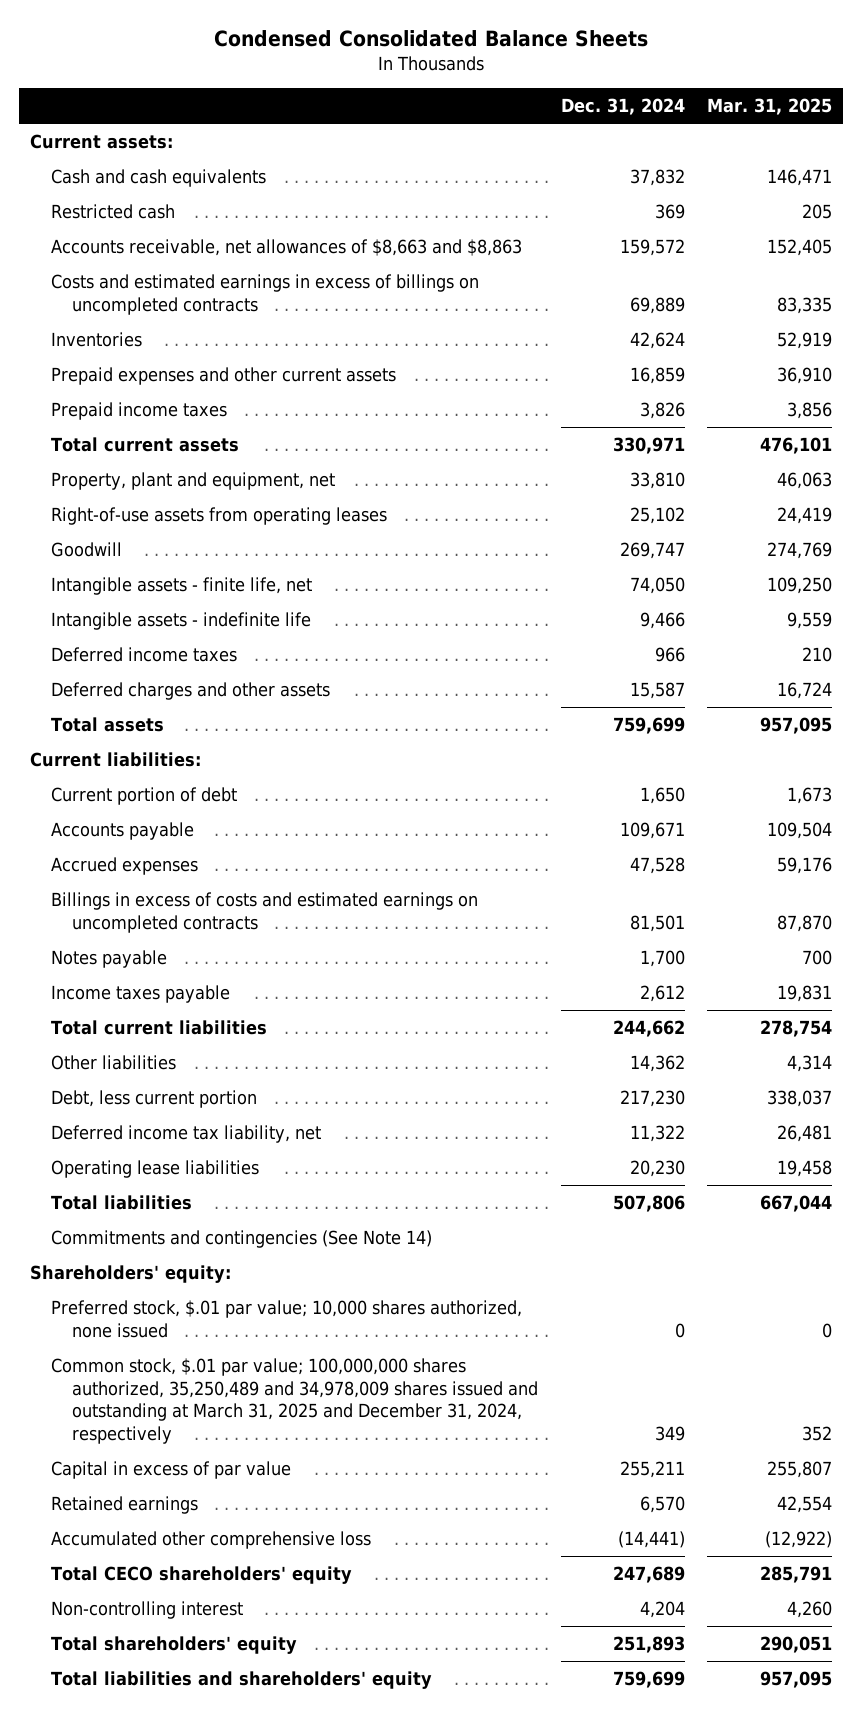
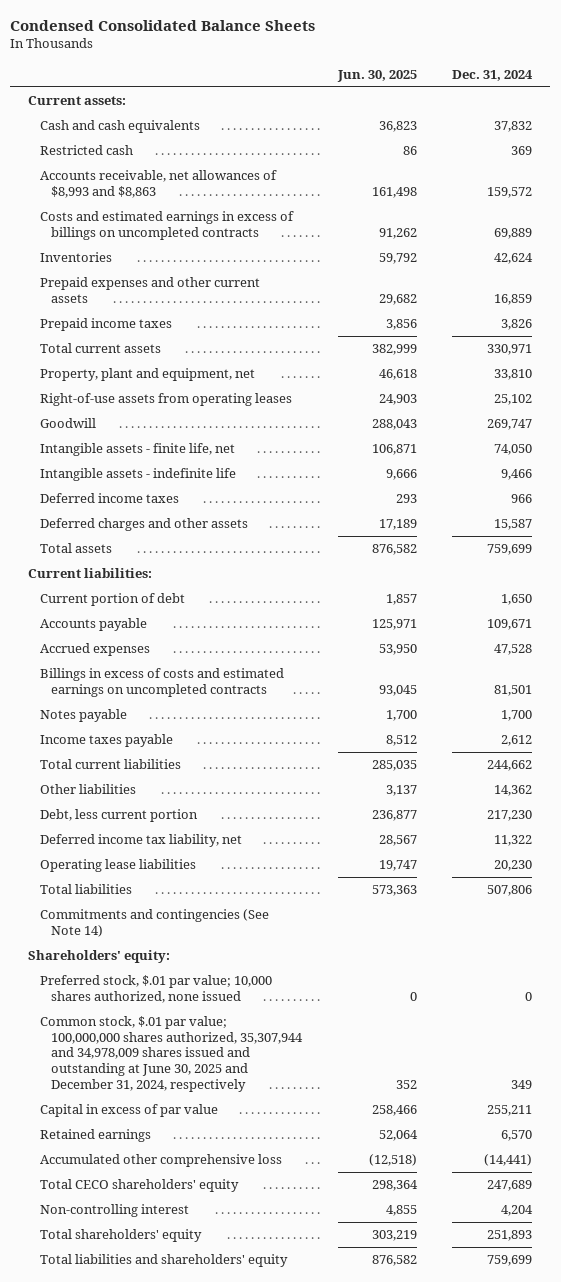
- | Dec. 31, 2024 | Mar. 31, 2025
+ | Jun. 30, 2025 | Dec. 31, 2024
- Accounts receivable, net allowances of $8,663 and $8,863 | 159,572 | 152,405
+ Accounts receivable, net allowances of $8,993 and $8,863 | 161,498 | 159,572
- Common stock, $.01 par value; 100,000,000 shares authorized, 35,250,489 and 34,978,009 shares issued and outstanding at March 31, 2025 and December 31, 2024, respectively | 349 | 352
+ Common stock, $.01 par value; 100,000,000 shares authorized, 35,307,944 and 34,978,009 shares issued and outstanding at June 30, 2025 and December 31, 2024, respectively | 352 | 349

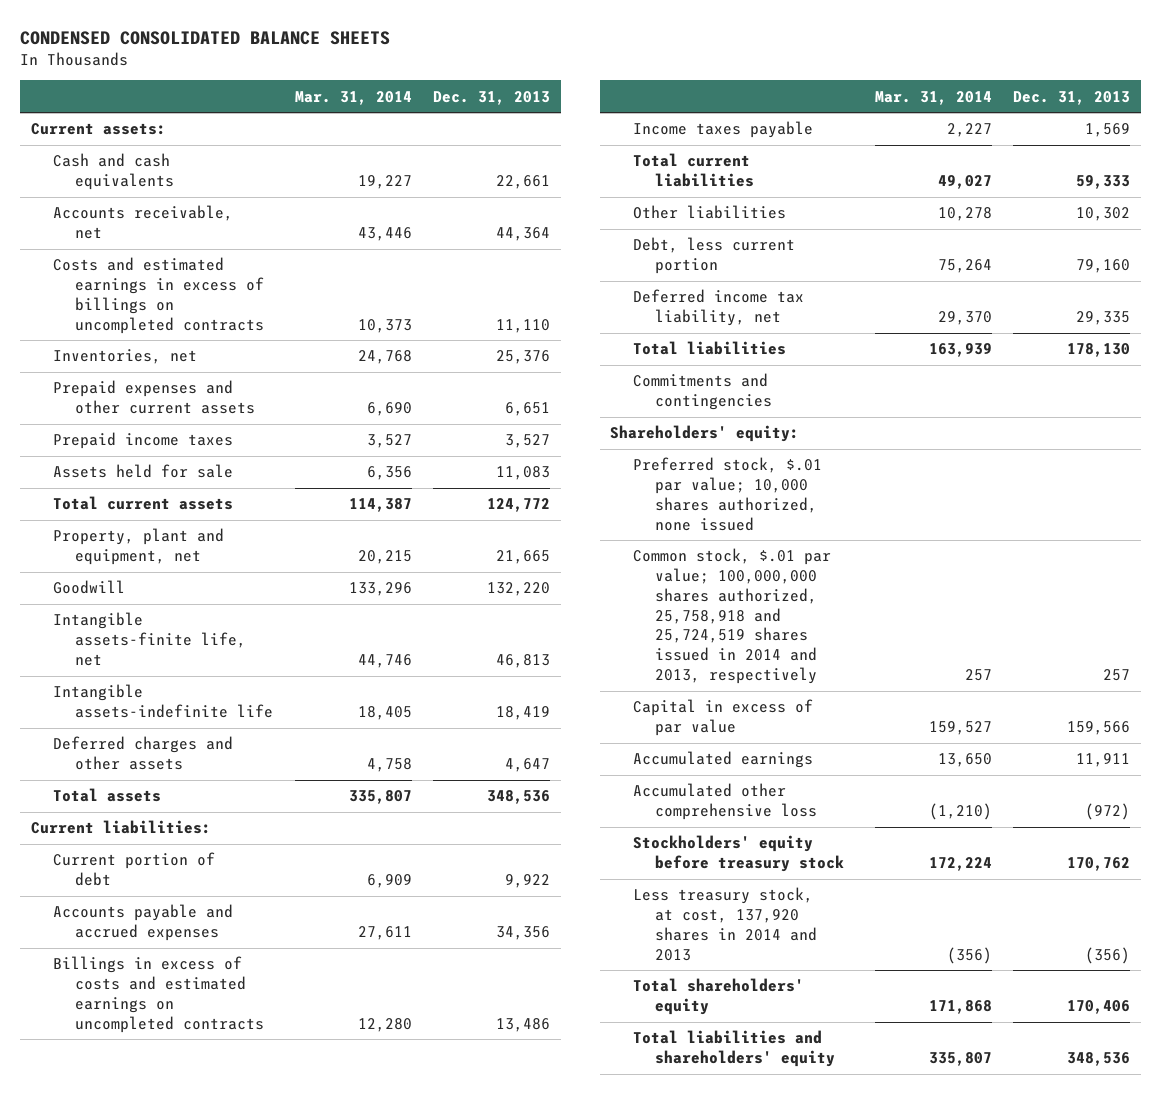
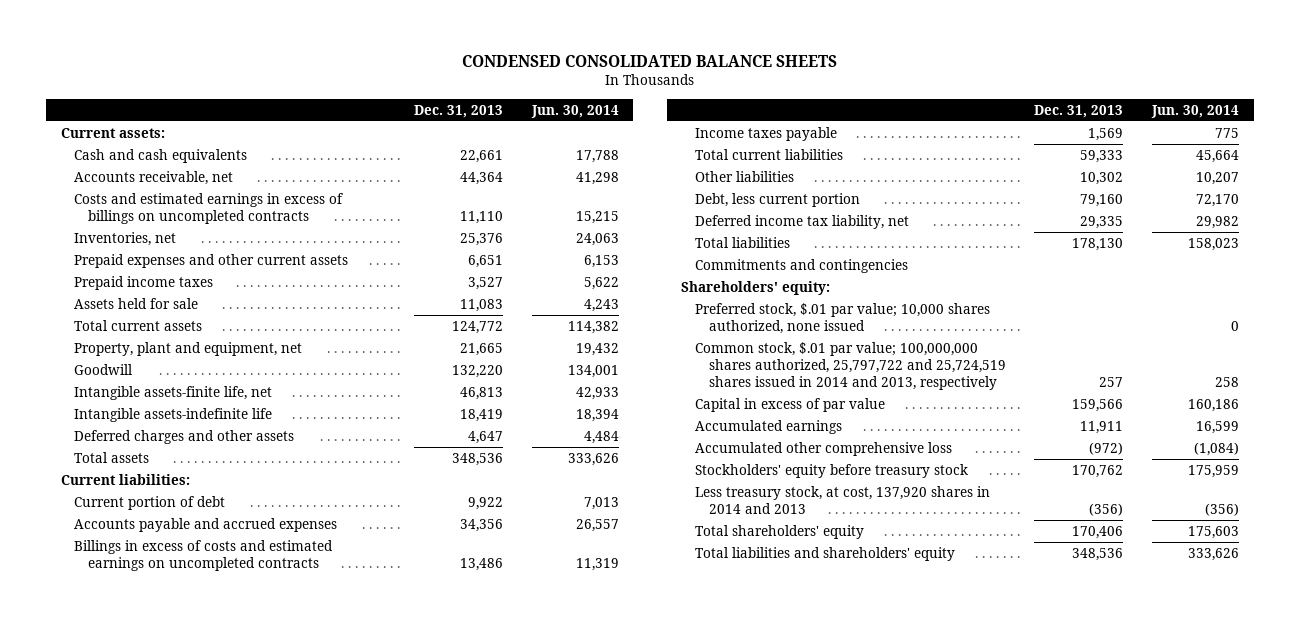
- | Mar. 31, 2014 | Dec. 31, 2013
+ | Dec. 31, 2013 | Jun. 30, 2014
- Common stock, $.01 par value; 100,000,000 shares authorized, 25,758,918 and 25,724,519 shares issued in 2014 and 2013, respectively | 257 | 257
+ Common stock, $.01 par value; 100,000,000 shares authorized, 25,797,722 and 25,724,519 shares issued in 2014 and 2013, respectively | 257 | 258

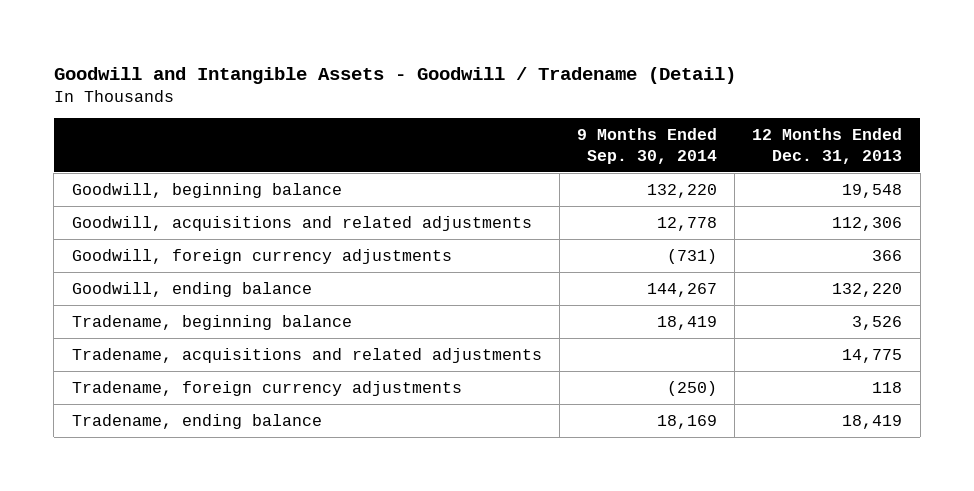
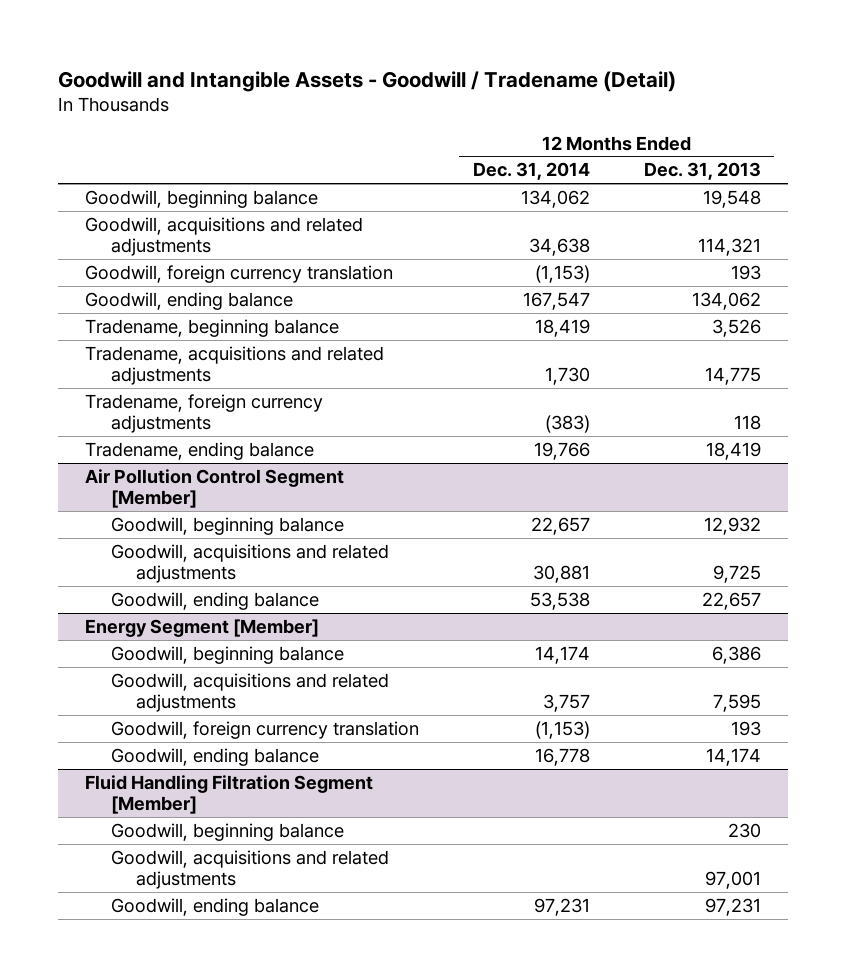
- | 9 Months Ended Sep. 30, 2014 | 12 Months Ended Dec. 31, 2013
+ | 12 Months Ended Dec. 31, 2014 | 12 Months Ended Dec. 31, 2013
- Goodwill, acquisitions and related adjustments | 12,778 | 112,306
- Goodwill, foreign currency adjustments | (731) | 366
- Goodwill, ending balance | 144,267 | 132,220
+ Goodwill, acquisitions and related adjustments | 34,638 | 114,321
+ Goodwill, foreign currency translation | (1,153) | 193
+ Goodwill, ending balance | 167,547 | 134,062
+ Air Pollution Control Segment [Member]
+ Goodwill, beginning balance | 22,657 | 12,932
+ Goodwill, acquisitions and related adjustments | 30,881 | 9,725
+ Goodwill, ending balance | 53,538 | 22,657
+ Energy Segment [Member]
+ Goodwill, beginning balance | 14,174 | 6,386
+ Goodwill, acquisitions and related adjustments | 3,757 | 7,595
+ Goodwill, foreign currency translation | (1,153) | 193
+ Goodwill, ending balance | 16,778 | 14,174
+ Fluid Handling Filtration Segment [Member]
+ Goodwill, beginning balance | | 230
+ Goodwill, acquisitions and related adjustments | | 97,001
+ Goodwill, ending balance | 97,231 | 97,231

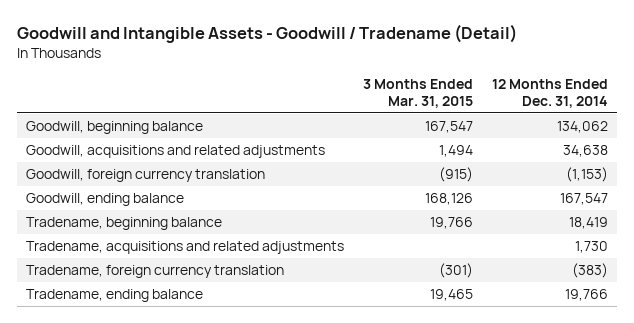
- | 12 Months Ended Dec. 31, 2014 | 12 Months Ended Dec. 31, 2013
+ | 3 Months Ended Mar. 31, 2015 | 12 Months Ended Dec. 31, 2014
- Tradename, foreign currency adjustments | (383) | 118
+ Tradename, foreign currency translation | (301) | (383)
- Air Pollution Control Segment [Member]
- Goodwill, beginning balance | 22,657 | 12,932
- Goodwill, acquisitions and related adjustments | 30,881 | 9,725
- Goodwill, ending balance | 53,538 | 22,657
- Energy Segment [Member]
- Goodwill, beginning balance | 14,174 | 6,386
- Goodwill, acquisitions and related adjustments | 3,757 | 7,595
- Goodwill, foreign currency translation | (1,153) | 193
- Goodwill, ending balance | 16,778 | 14,174
- Fluid Handling Filtration Segment [Member]
- Goodwill, beginning balance | | 230
- Goodwill, acquisitions and related adjustments | | 97,001
- Goodwill, ending balance | 97,231 | 97,231

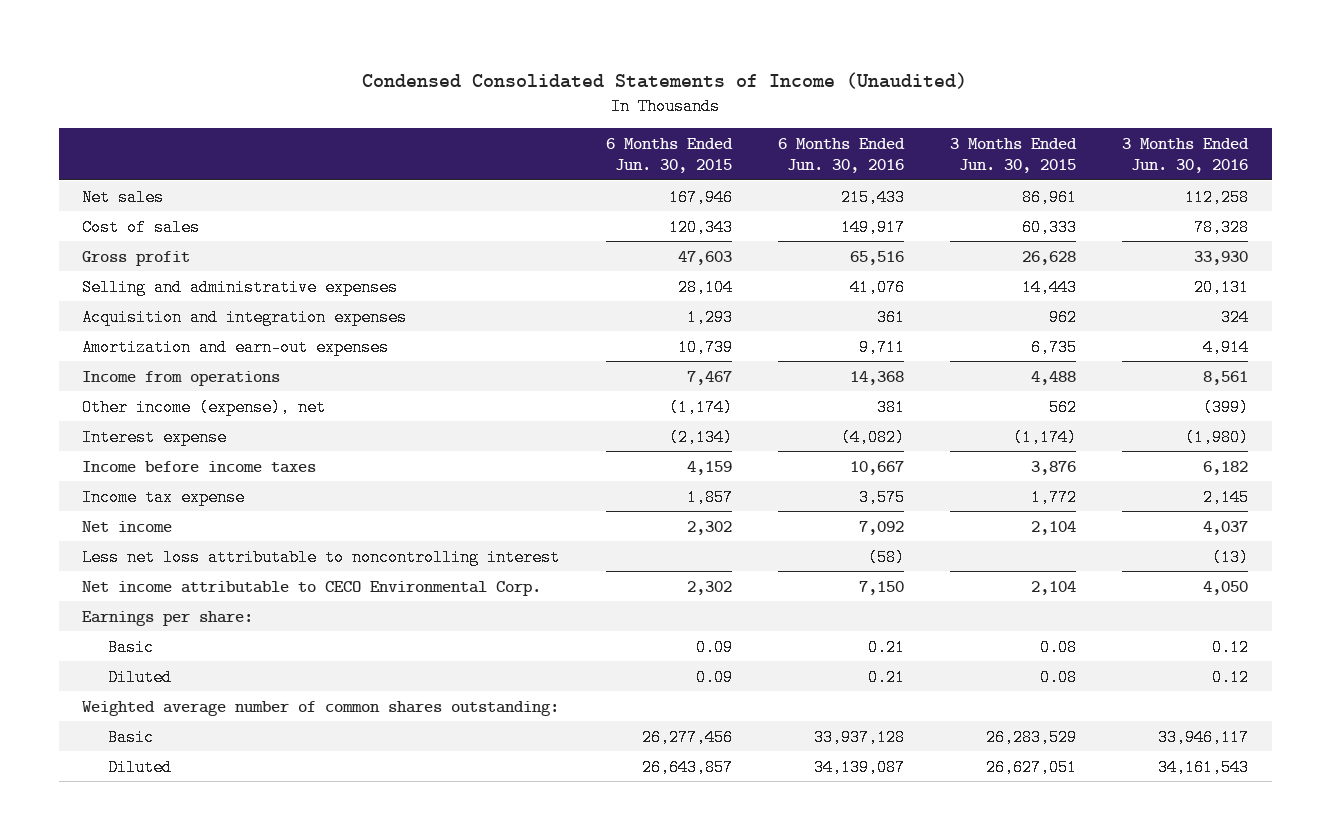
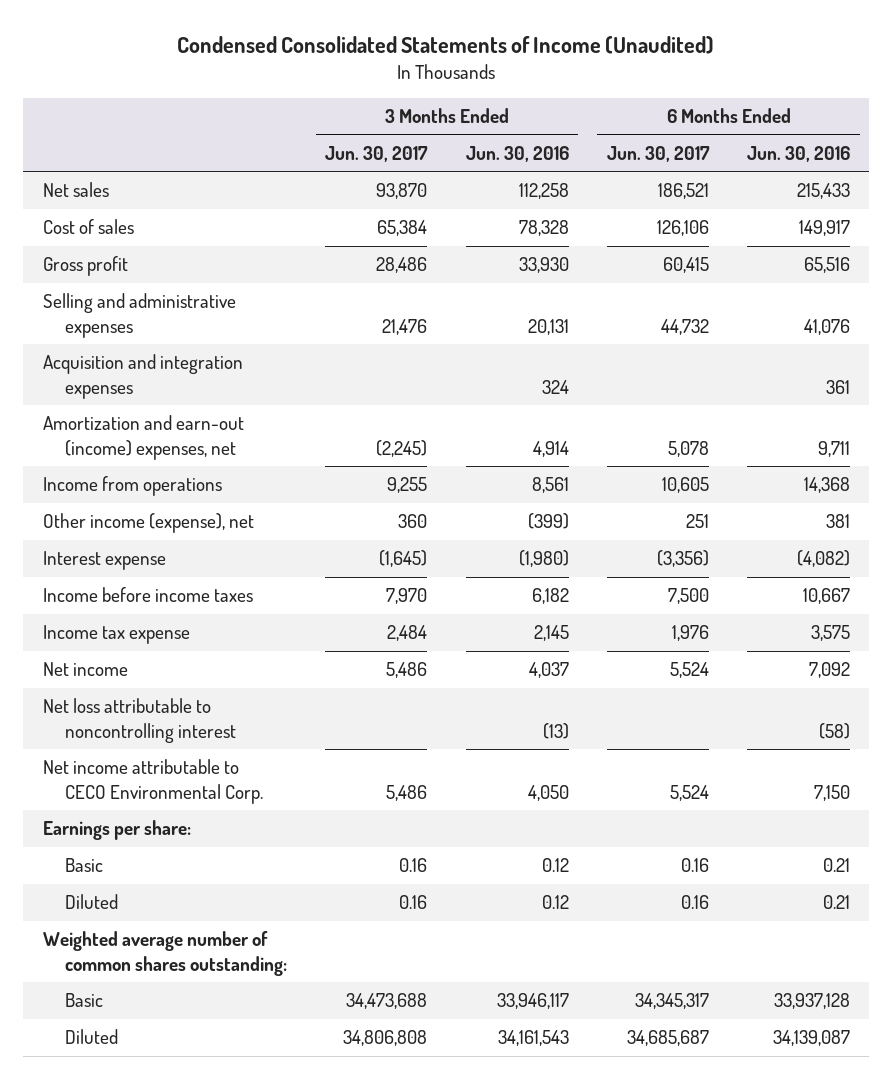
- | 6 Months Ended Jun. 30, 2015 | 6 Months Ended Jun. 30, 2016 | 3 Months Ended Jun. 30, 2015 | 3 Months Ended Jun. 30, 2016
+ | 3 Months Ended Jun. 30, 2017 | 3 Months Ended Jun. 30, 2016 | 6 Months Ended Jun. 30, 2017 | 6 Months Ended Jun. 30, 2016
- Amortization and earn-out expenses | 10,739 | 9,711 | 6,735 | 4,914
+ Amortization and earn-out (income) expenses, net | (2,245) | 4,914 | 5,078 | 9,711
- Less net loss attributable to noncontrolling interest | | (58) | | (13)
+ Net loss attributable to noncontrolling interest | | (13) | | (58)

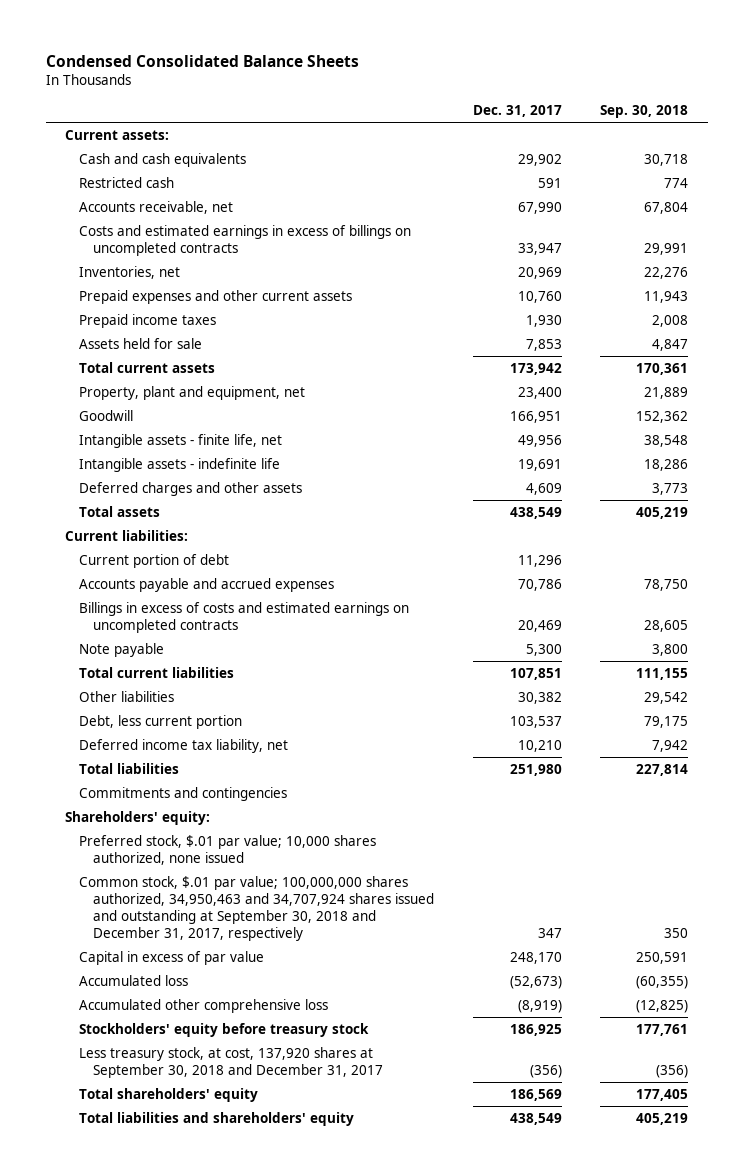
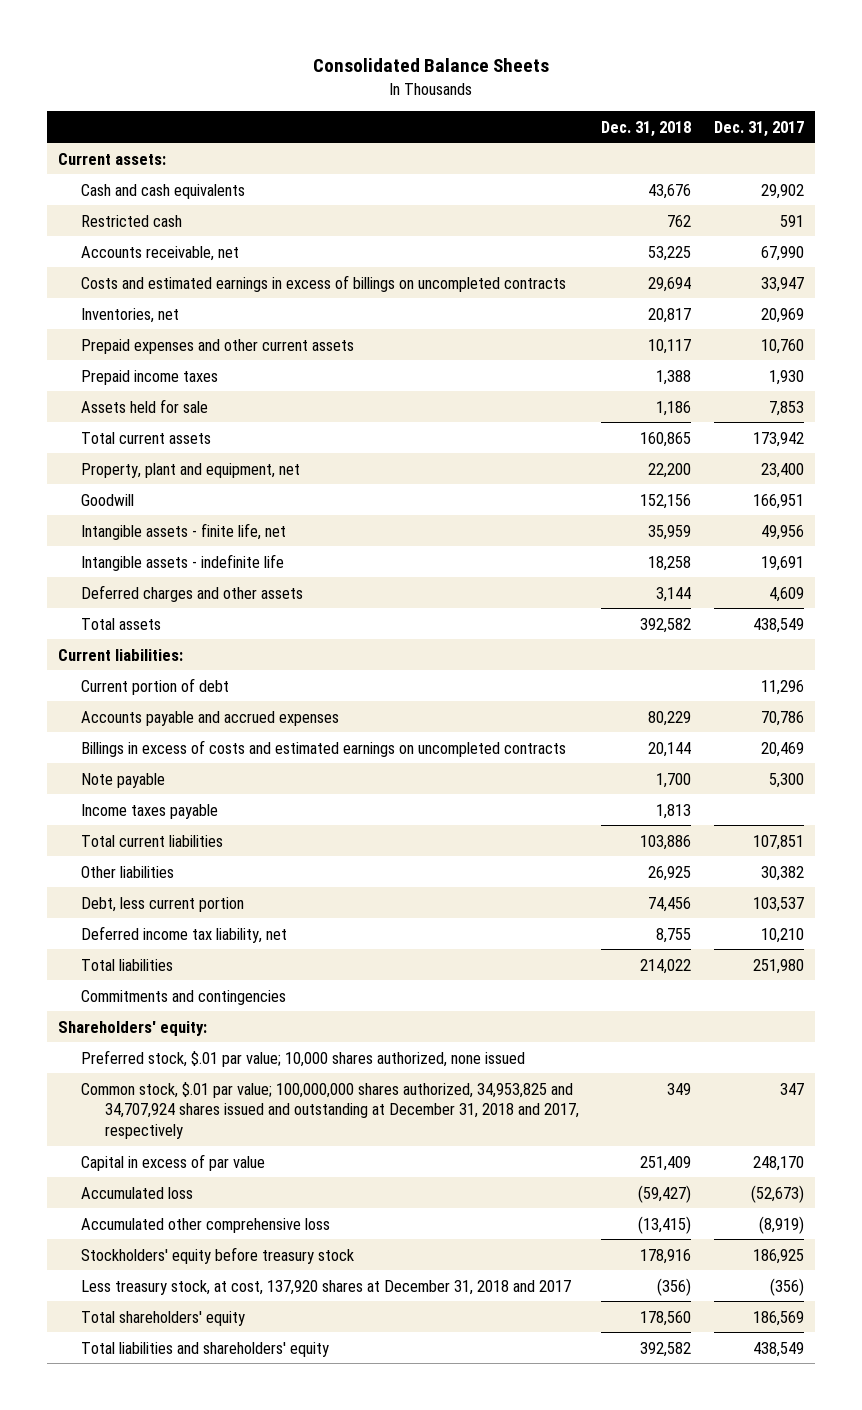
- Condensed Consolidated Balance Sheets
+ Consolidated Balance Sheets
- | Dec. 31, 2017 | Sep. 30, 2018
+ | Dec. 31, 2018 | Dec. 31, 2017
+ Income taxes payable | 1,813 |
- Common stock, $.01 par value; 100,000,000 shares authorized, 34,950,463 and 34,707,924 shares issued and outstanding at September 30, 2018 and December 31, 2017, respectively | 347 | 350
+ Common stock, $.01 par value; 100,000,000 shares authorized, 34,953,825 and 34,707,924 shares issued and outstanding at December 31, 2018 and 2017, respectively | 349 | 347
- Less treasury stock, at cost, 137,920 shares at September 30, 2018 and December 31, 2017 | (356) | (356)
+ Less treasury stock, at cost, 137,920 shares at December 31, 2018 and 2017 | (356) | (356)

